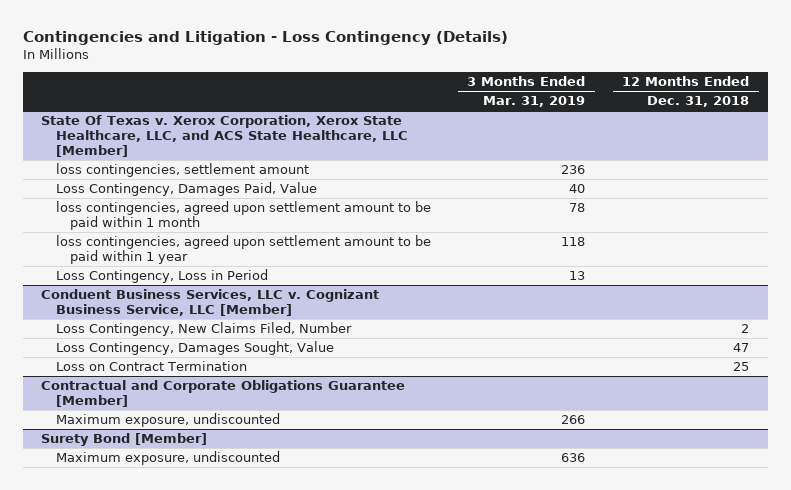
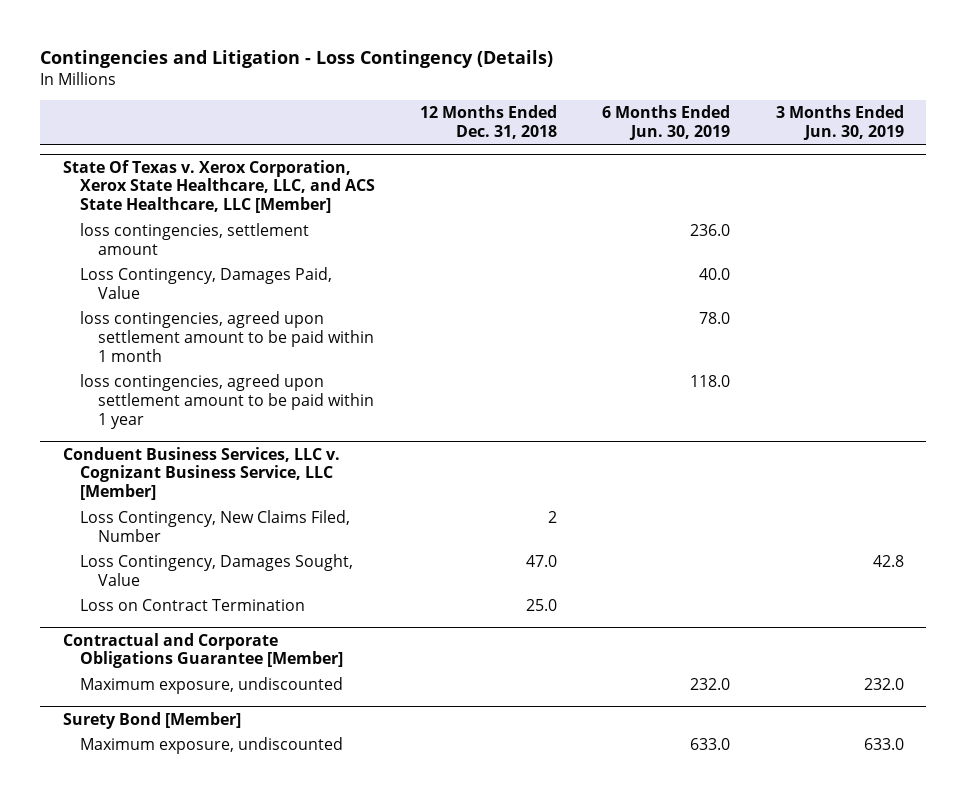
- | 3 Months Ended Mar. 31, 2019 | 12 Months Ended Dec. 31, 2018
+ | 12 Months Ended Dec. 31, 2018 | 6 Months Ended Jun. 30, 2019 | 3 Months Ended Jun. 30, 2019
@ State Of Texas v. Xerox Corporation, Xerox State Healthcare, LLC, and ACS State Healthcare, LLC [Member]
- Loss Contingency, Loss in Period | 13 |
@ Conduent Business Services, LLC v. Cognizant Business Service, LLC [Member]
- Loss Contingency, Damages Sought, Value | | 47
- Loss on Contract Termination | | 25
+ Loss Contingency, Damages Sought, Value | 47.0 | | 42.8
+ Loss on Contract Termination | 25.0 | |

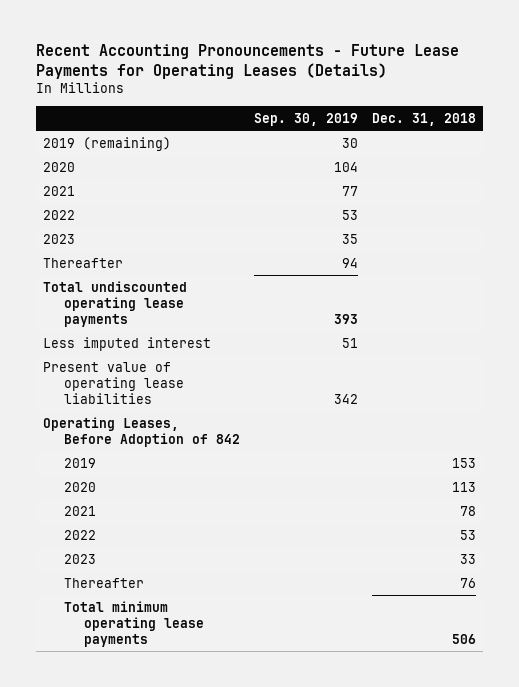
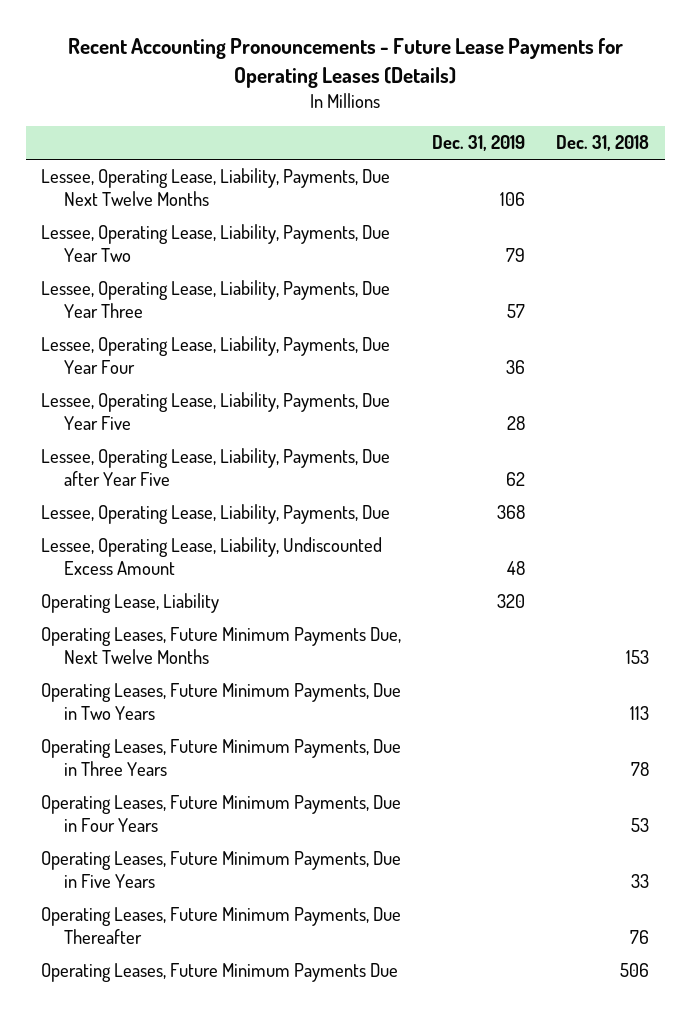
- | Sep. 30, 2019 | Dec. 31, 2018
+ | Dec. 31, 2019 | Dec. 31, 2018
- 2019 (remaining) | 30 |
- 2020 | 104 |
- 2021 | 77 |
- 2022 | 53 |
- 2023 | 35 |
- Thereafter | 94 |
- Total undiscounted operating lease payments | 393 |
- Less imputed interest | 51 |
- Present value of operating lease liabilities | 342 |
- Operating Leases, Before Adoption of 842
- 2019 | | 153
- 2020 | | 113
- 2021 | | 78
- 2022 | | 53
- 2023 | | 33
- Thereafter | | 76
- Total minimum operating lease payments | | 506
+ Lessee, Operating Lease, Liability, Payments, Due Next Twelve Months | 106 |
+ Lessee, Operating Lease, Liability, Payments, Due Year Two | 79 |
+ Lessee, Operating Lease, Liability, Payments, Due Year Three | 57 |
+ Lessee, Operating Lease, Liability, Payments, Due Year Four | 36 |
+ Lessee, Operating Lease, Liability, Payments, Due Year Five | 28 |
+ Lessee, Operating Lease, Liability, Payments, Due after Year Five | 62 |
+ Lessee, Operating Lease, Liability, Payments, Due | 368 |
+ Lessee, Operating Lease, Liability, Undiscounted Excess Amount | 48 |
+ Operating Lease, Liability | 320 |
+ Operating Leases, Future Minimum Payments Due, Next Twelve Months | | 153
+ Operating Leases, Future Minimum Payments, Due in Two Years | | 113
+ Operating Leases, Future Minimum Payments, Due in Three Years | | 78
+ Operating Leases, Future Minimum Payments, Due in Four Years | | 53
+ Operating Leases, Future Minimum Payments, Due in Five Years | | 33
+ Operating Leases, Future Minimum Payments, Due Thereafter | | 76
+ Operating Leases, Future Minimum Payments Due | | 506

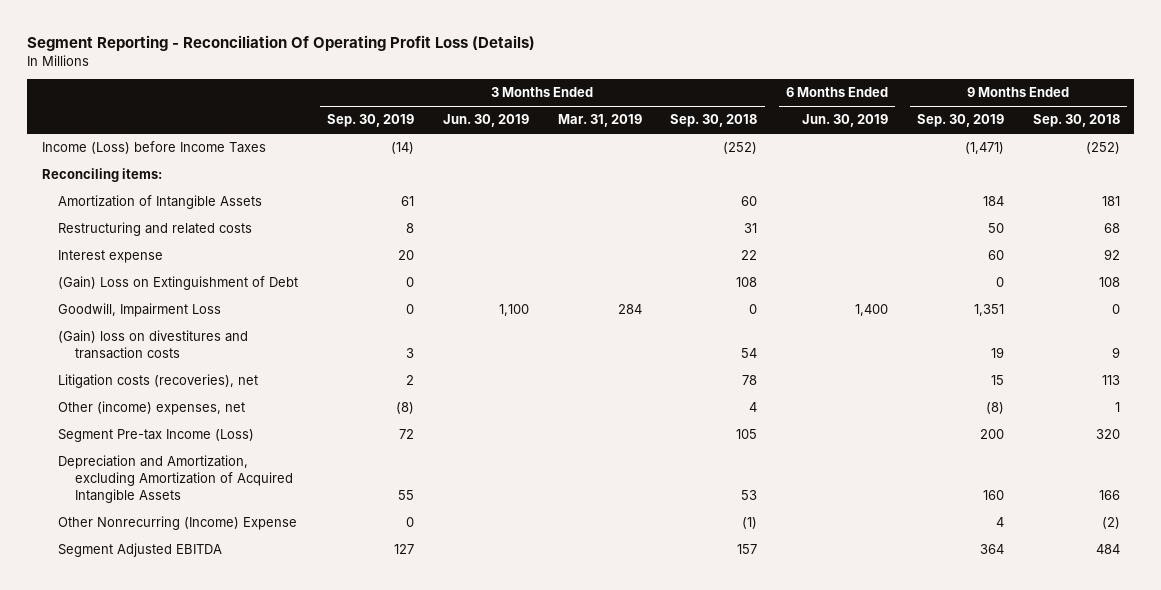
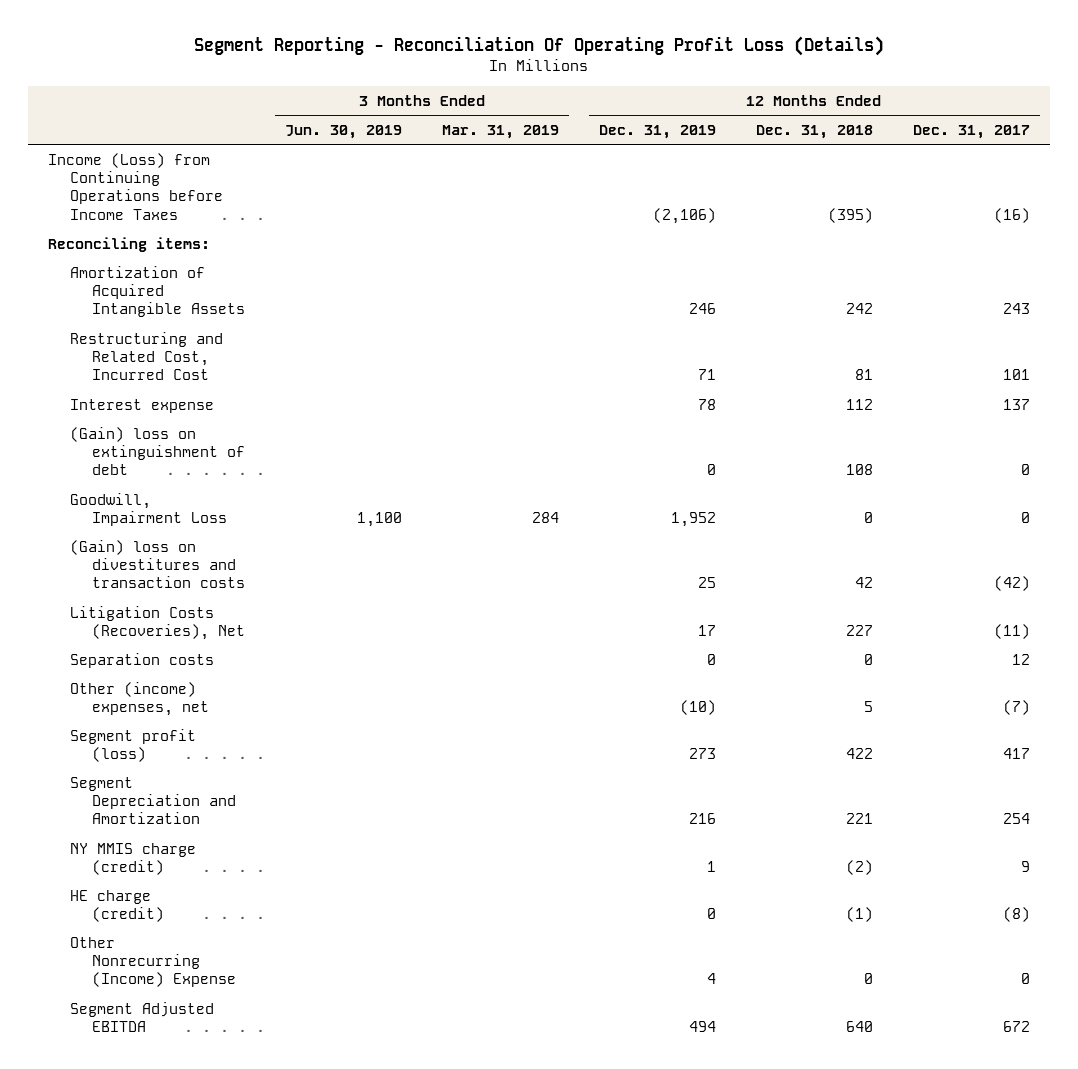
- | 3 Months Ended Sep. 30, 2019 | 3 Months Ended Jun. 30, 2019 | 3 Months Ended Mar. 31, 2019 | 3 Months Ended Sep. 30, 2018 | 6 Months Ended Jun. 30, 2019 | 9 Months Ended Sep. 30, 2019 | 9 Months Ended Sep. 30, 2018
+ | 3 Months Ended Jun. 30, 2019 | 3 Months Ended Mar. 31, 2019 | 12 Months Ended Dec. 31, 2019 | 12 Months Ended Dec. 31, 2018 | 12 Months Ended Dec. 31, 2017
- Income (Loss) before Income Taxes | (14) | | | (252) | | (1,471) | (252)
+ Income (Loss) from Continuing Operations before Income Taxes | | | (2,106) | (395) | (16)
- Amortization of Intangible Assets | 61 | | | 60 | | 184 | 181
- Restructuring and related costs | 8 | | | 31 | | 50 | 68
+ Amortization of Acquired Intangible Assets | | | 246 | 242 | 243
+ Restructuring and Related Cost, Incurred Cost | | | 71 | 81 | 101
- (Gain) Loss on Extinguishment of Debt | 0 | | | 108 | | 0 | 108
+ (Gain) loss on extinguishment of debt | | | 0 | 108 | 0
- Litigation costs (recoveries), net | 2 | | | 78 | | 15 | 113
+ Litigation Costs (Recoveries), Net | | | 17 | 227 | (11)
+ Separation costs | | | 0 | 0 | 12
- Segment Pre-tax Income (Loss) | 72 | | | 105 | | 200 | 320
- Depreciation and Amortization, excluding Amortization of Acquired Intangible Assets | 55 | | | 53 | | 160 | 166
+ Segment profit (loss) | | | 273 | 422 | 417
+ Segment Depreciation and Amortization | | | 216 | 221 | 254
+ NY MMIS charge (credit) | | | 1 | (2) | 9
+ HE charge (credit) | | | 0 | (1) | (8)

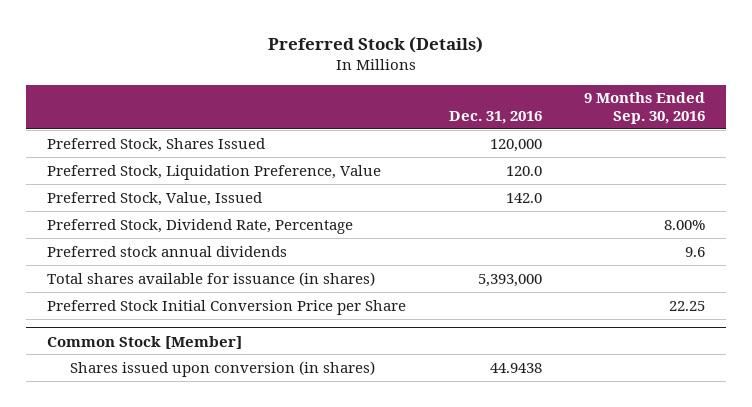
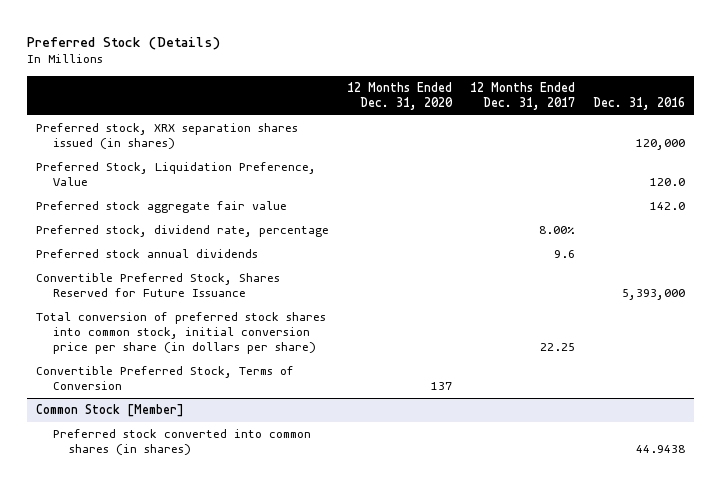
- | Dec. 31, 2016 | 9 Months Ended Sep. 30, 2016
+ | 12 Months Ended Dec. 31, 2020 | 12 Months Ended Dec. 31, 2017 | Dec. 31, 2016
- Preferred Stock, Shares Issued | 120,000 |
+ Preferred stock, XRX separation shares issued (in shares) | | | 120,000
- Preferred Stock, Value, Issued | 142.0 |
- Preferred Stock, Dividend Rate, Percentage | | 8.00%
+ Preferred stock aggregate fair value | | | 142.0
+ Preferred stock, dividend rate, percentage | | 8.00% |
- Total shares available for issuance (in shares) | 5,393,000 |
- Preferred Stock Initial Conversion Price per Share | | 22.25
+ Convertible Preferred Stock, Shares Reserved for Future Issuance | | | 5,393,000
+ Total conversion of preferred stock shares into common stock, initial conversion price per share (in dollars per share) | | 22.25 |
+ Convertible Preferred Stock, Terms of Conversion | 137 | |
@ Common Stock [Member]
- Shares issued upon conversion (in shares) | 44.9438 |
+ Preferred stock converted into common shares (in shares) | | | 44.9438

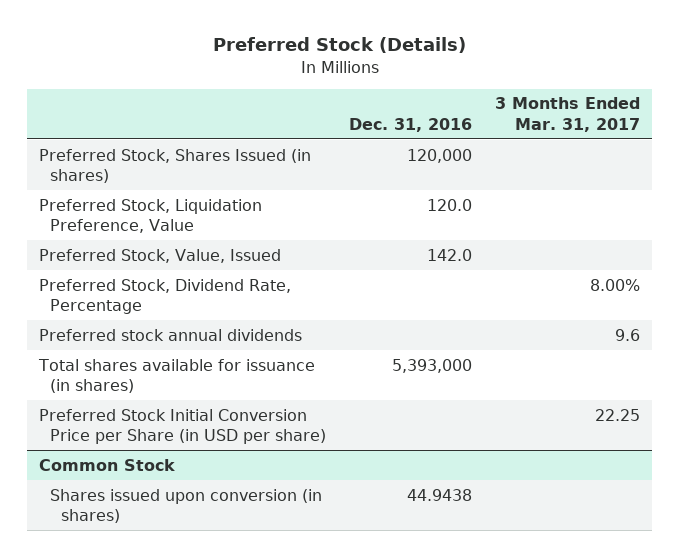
- | 12 Months Ended Dec. 31, 2020 | 12 Months Ended Dec. 31, 2017 | Dec. 31, 2016
+ | Dec. 31, 2016 | 3 Months Ended Mar. 31, 2017
- Preferred stock, XRX separation shares issued (in shares) | | | 120,000
+ Preferred Stock, Shares Issued (in shares) | 120,000 |
- Preferred stock aggregate fair value | | | 142.0
- Preferred stock, dividend rate, percentage | | 8.00% |
+ Preferred Stock, Value, Issued | 142.0 |
+ Preferred Stock, Dividend Rate, Percentage | | 8.00%
- Convertible Preferred Stock, Shares Reserved for Future Issuance | | | 5,393,000
- Total conversion of preferred stock shares into common stock, initial conversion price per share (in dollars per share) | | 22.25 |
- Convertible Preferred Stock, Terms of Conversion | 137 | |
- Common Stock [Member]
- Preferred stock converted into common shares (in shares) | | | 44.9438
+ Total shares available for issuance (in shares) | 5,393,000 |
+ Preferred Stock Initial Conversion Price per Share (in USD per share) | | 22.25
+ Common Stock
+ Shares issued upon conversion (in shares) | 44.9438 |

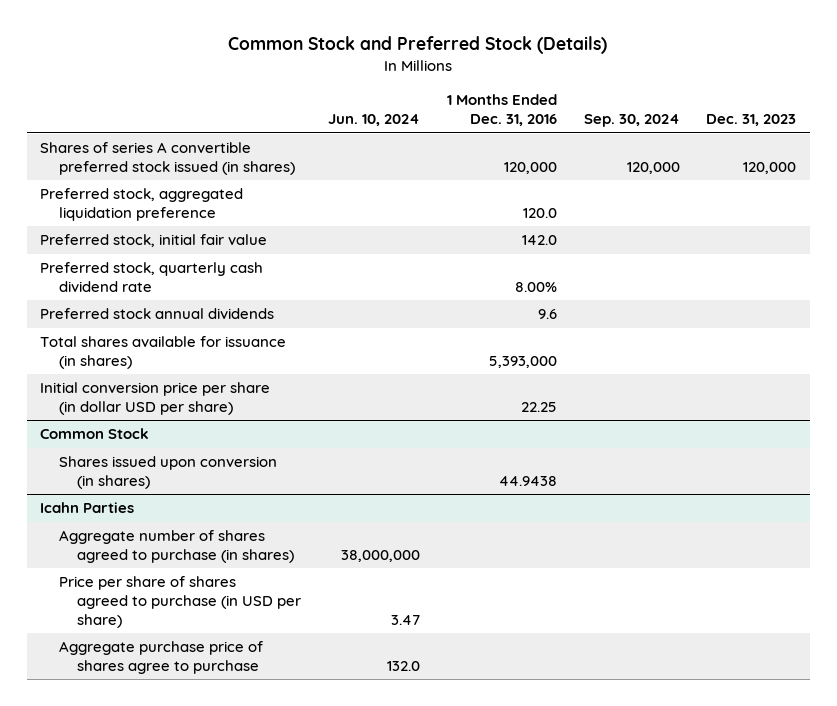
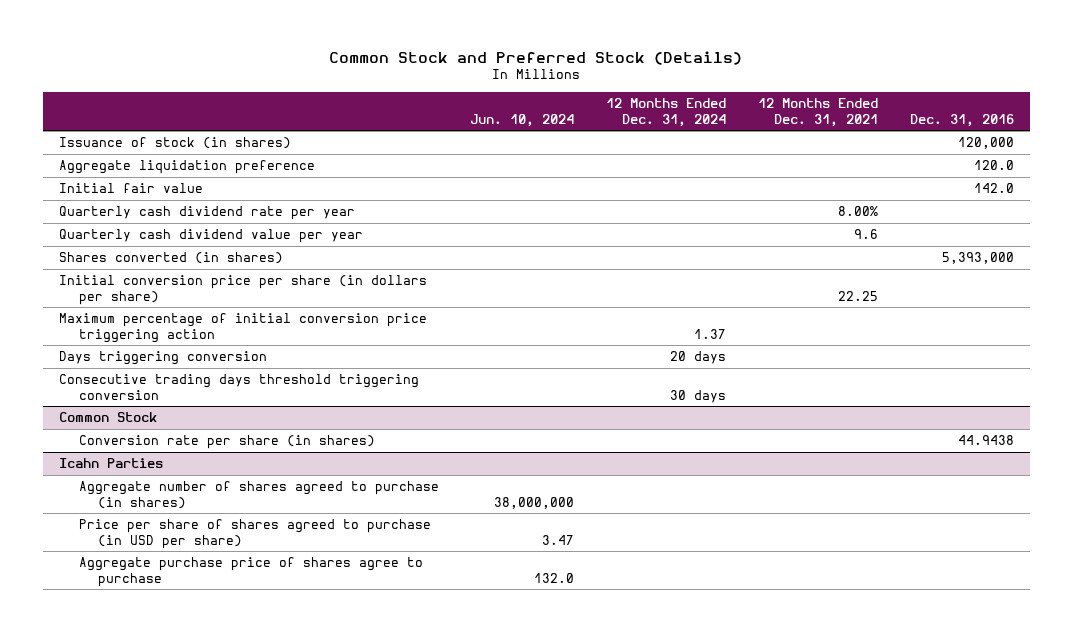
- | Jun. 10, 2024 | 1 Months Ended Dec. 31, 2016 | Sep. 30, 2024 | Dec. 31, 2023
+ | Jun. 10, 2024 | 12 Months Ended Dec. 31, 2024 | 12 Months Ended Dec. 31, 2021 | Dec. 31, 2016
- Shares of series A convertible preferred stock issued (in shares) | | 120,000 | 120,000 | 120,000
- Preferred stock, aggregated liquidation preference | | 120.0 | |
- Preferred stock, initial fair value | | 142.0 | |
- Preferred stock, quarterly cash dividend rate | | 8.00% | |
- Preferred stock annual dividends | | 9.6 | |
- Total shares available for issuance (in shares) | | 5,393,000 | |
- Initial conversion price per share (in dollar USD per share) | | 22.25 | |
+ Issuance of stock (in shares) | | | | 120,000
+ Aggregate liquidation preference | | | | 120.0
+ Initial fair value | | | | 142.0
+ Quarterly cash dividend rate per year | | | 8.00% |
+ Quarterly cash dividend value per year | | | 9.6 |
+ Shares converted (in shares) | | | | 5,393,000
+ Initial conversion price per share (in dollars per share) | | | 22.25 |
+ Maximum percentage of initial conversion price triggering action | | 1.37 | |
+ Days triggering conversion | | 20 days | |
+ Consecutive trading days threshold triggering conversion | | 30 days | |
@ Common Stock
- Shares issued upon conversion (in shares) | | 44.9438 | |
+ Conversion rate per share (in shares) | | | | 44.9438

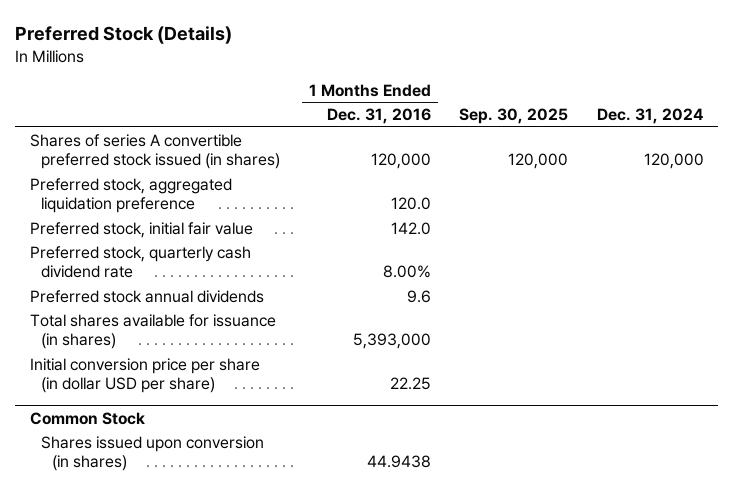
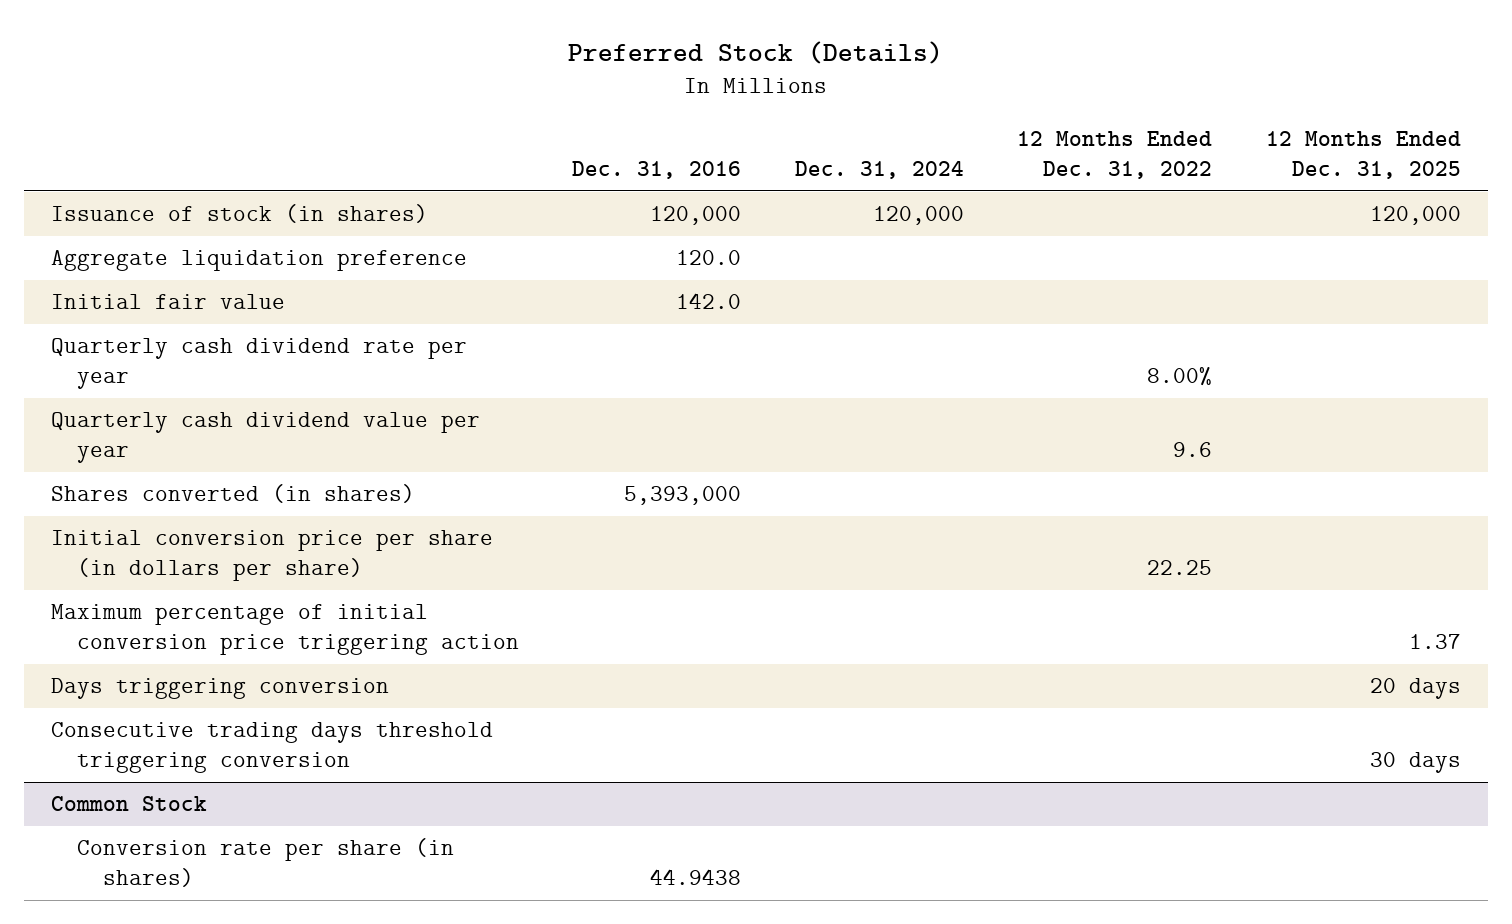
- | 1 Months Ended Dec. 31, 2016 | Sep. 30, 2025 | Dec. 31, 2024
+ | Dec. 31, 2016 | Dec. 31, 2024 | 12 Months Ended Dec. 31, 2022 | 12 Months Ended Dec. 31, 2025
- Shares of series A convertible preferred stock issued (in shares) | 120,000 | 120,000 | 120,000
- Preferred stock, aggregated liquidation preference | 120.0 | |
- Preferred stock, initial fair value | 142.0 | |
- Preferred stock, quarterly cash dividend rate | 8.00% | |
- Preferred stock annual dividends | 9.6 | |
- Total shares available for issuance (in shares) | 5,393,000 | |
- Initial conversion price per share (in dollar USD per share) | 22.25 | |
+ Issuance of stock (in shares) | 120,000 | 120,000 | | 120,000
+ Aggregate liquidation preference | 120.0 | | |
+ Initial fair value | 142.0 | | |
+ Quarterly cash dividend rate per year | | | 8.00% |
+ Quarterly cash dividend value per year | | | 9.6 |
+ Shares converted (in shares) | 5,393,000 | | |
+ Initial conversion price per share (in dollars per share) | | | 22.25 |
+ Maximum percentage of initial conversion price triggering action | | | | 1.37
+ Days triggering conversion | | | | 20 days
+ Consecutive trading days threshold triggering conversion | | | | 30 days
@ Common Stock
- Shares issued upon conversion (in shares) | 44.9438 | |
+ Conversion rate per share (in shares) | 44.9438 | | |

